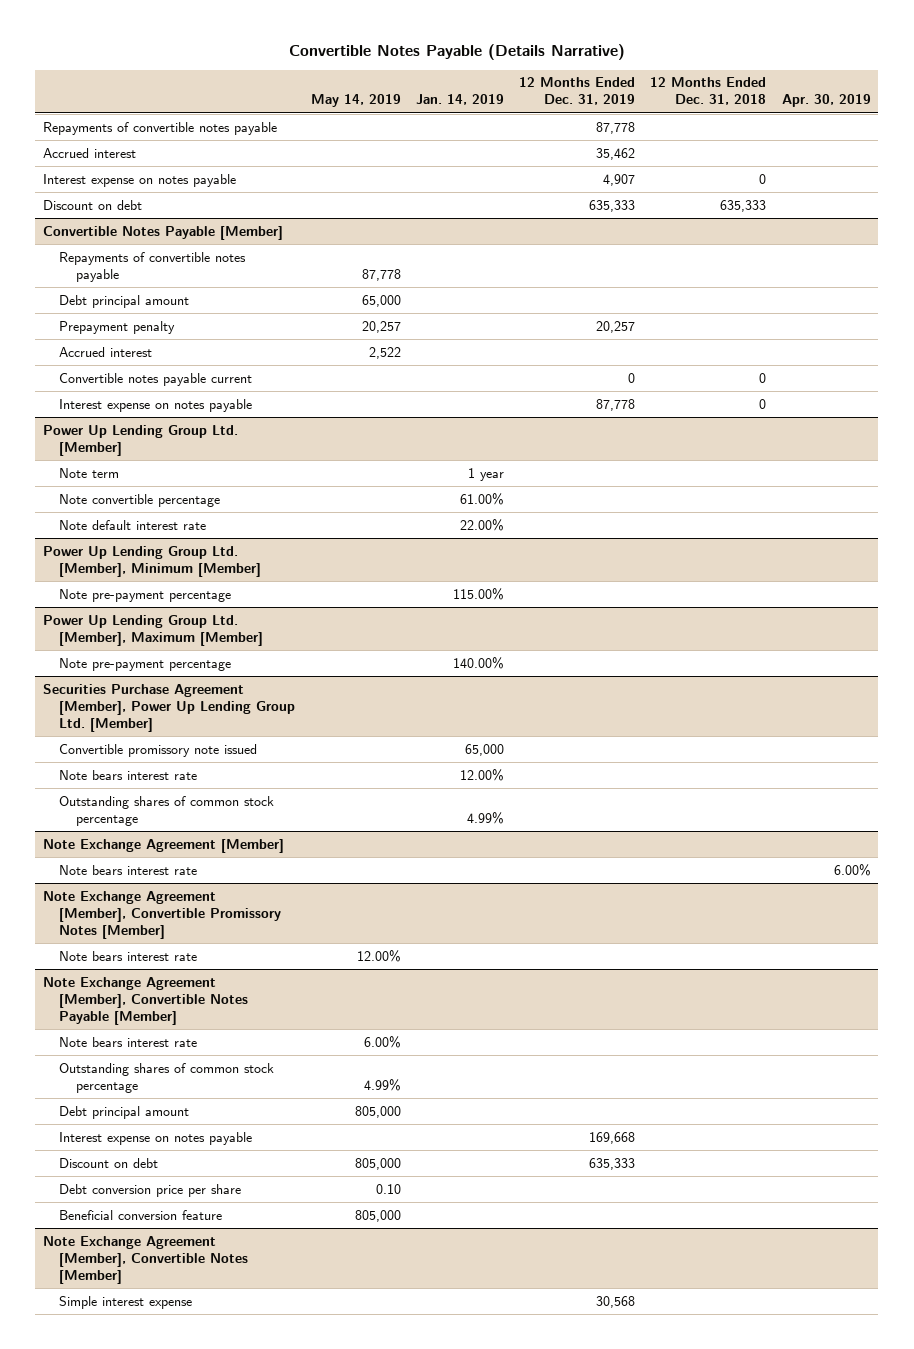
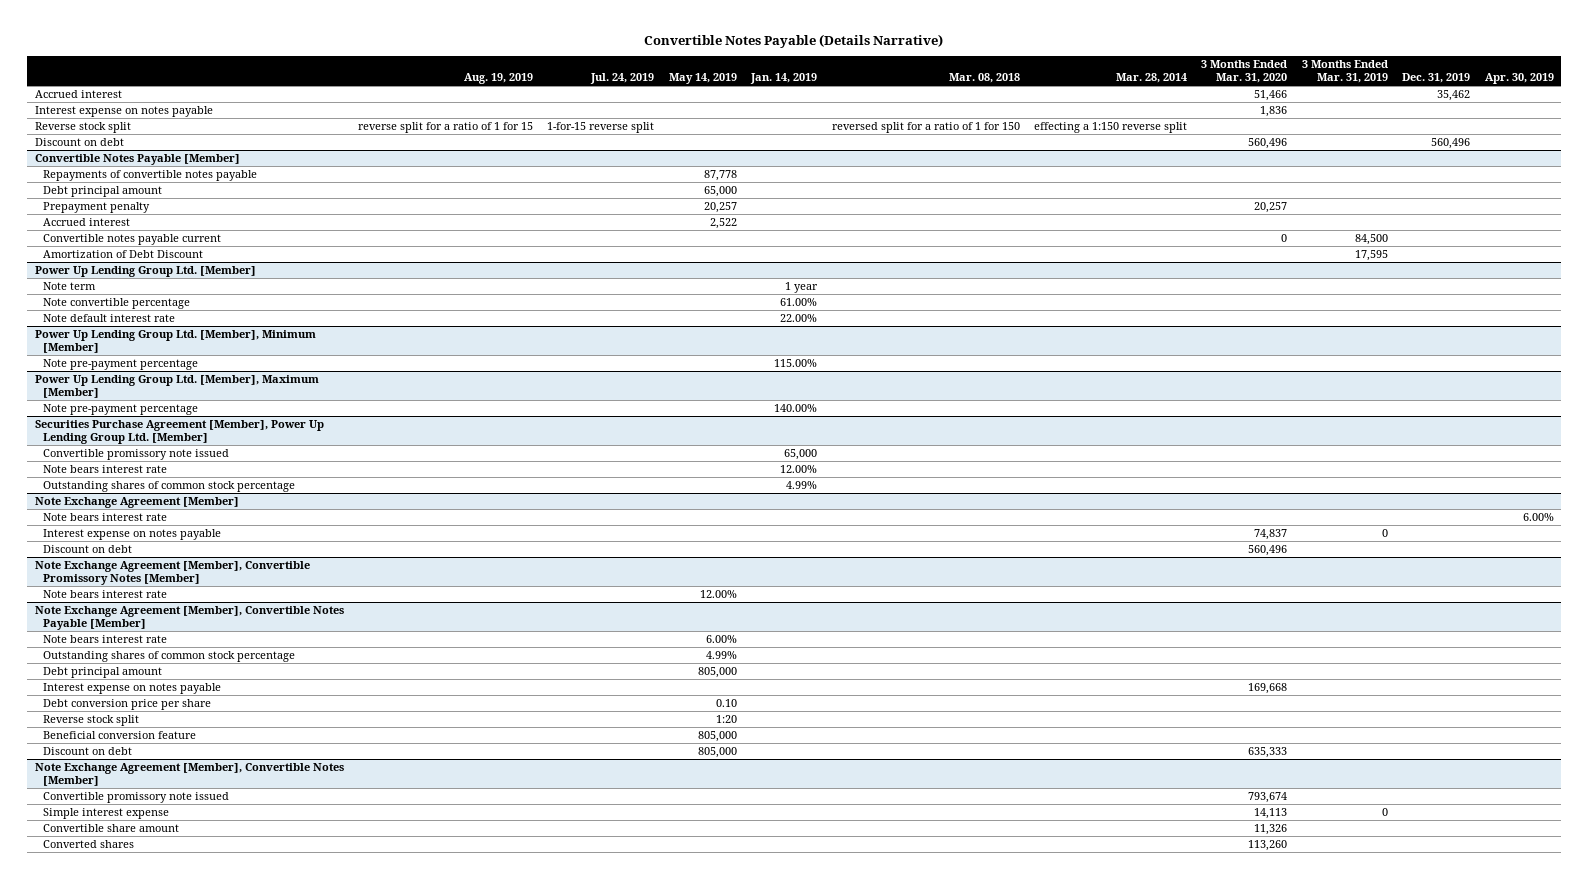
- | May 14, 2019 | Jan. 14, 2019 | 12 Months Ended Dec. 31, 2019 | 12 Months Ended Dec. 31, 2018 | Apr. 30, 2019
+ | Aug. 19, 2019 | Jul. 24, 2019 | May 14, 2019 | Jan. 14, 2019 | Mar. 08, 2018 | Mar. 28, 2014 | 3 Months Ended Mar. 31, 2020 | 3 Months Ended Mar. 31, 2019 | Dec. 31, 2019 | Apr. 30, 2019
- Repayments of convertible notes payable | | | 87,778 | |
+ Reverse stock split | reverse split for a ratio of 1 for 15 | 1-for-15 reverse split | | | reversed split for a ratio of 1 for 150 | effecting a 1:150 reverse split | | | |
@ Convertible Notes Payable [Member]
- Interest expense on notes payable | | | 87,778 | 0 |
+ Amortization of Debt Discount | | | | | | | | 17,595 | |
@ Note Exchange Agreement [Member]
+ Interest expense on notes payable | | | | | | | 74,837 | 0 | |
+ Discount on debt | | | | | | | 560,496 | | |
@ Note Exchange Agreement [Member], Convertible Notes Payable [Member]
+ Reverse stock split | | | 1:20 | | | | | | |
moved down: Discount on debt | | | 805,000 | | | | 635,333 | | |
@ Note Exchange Agreement [Member], Convertible Notes [Member]
+ Convertible promissory note issued | | | | | | | 793,674 | | |
+ Convertible share amount | | | | | | | 11,326 | | |
+ Converted shares | | | | | | | 113,260 | | |

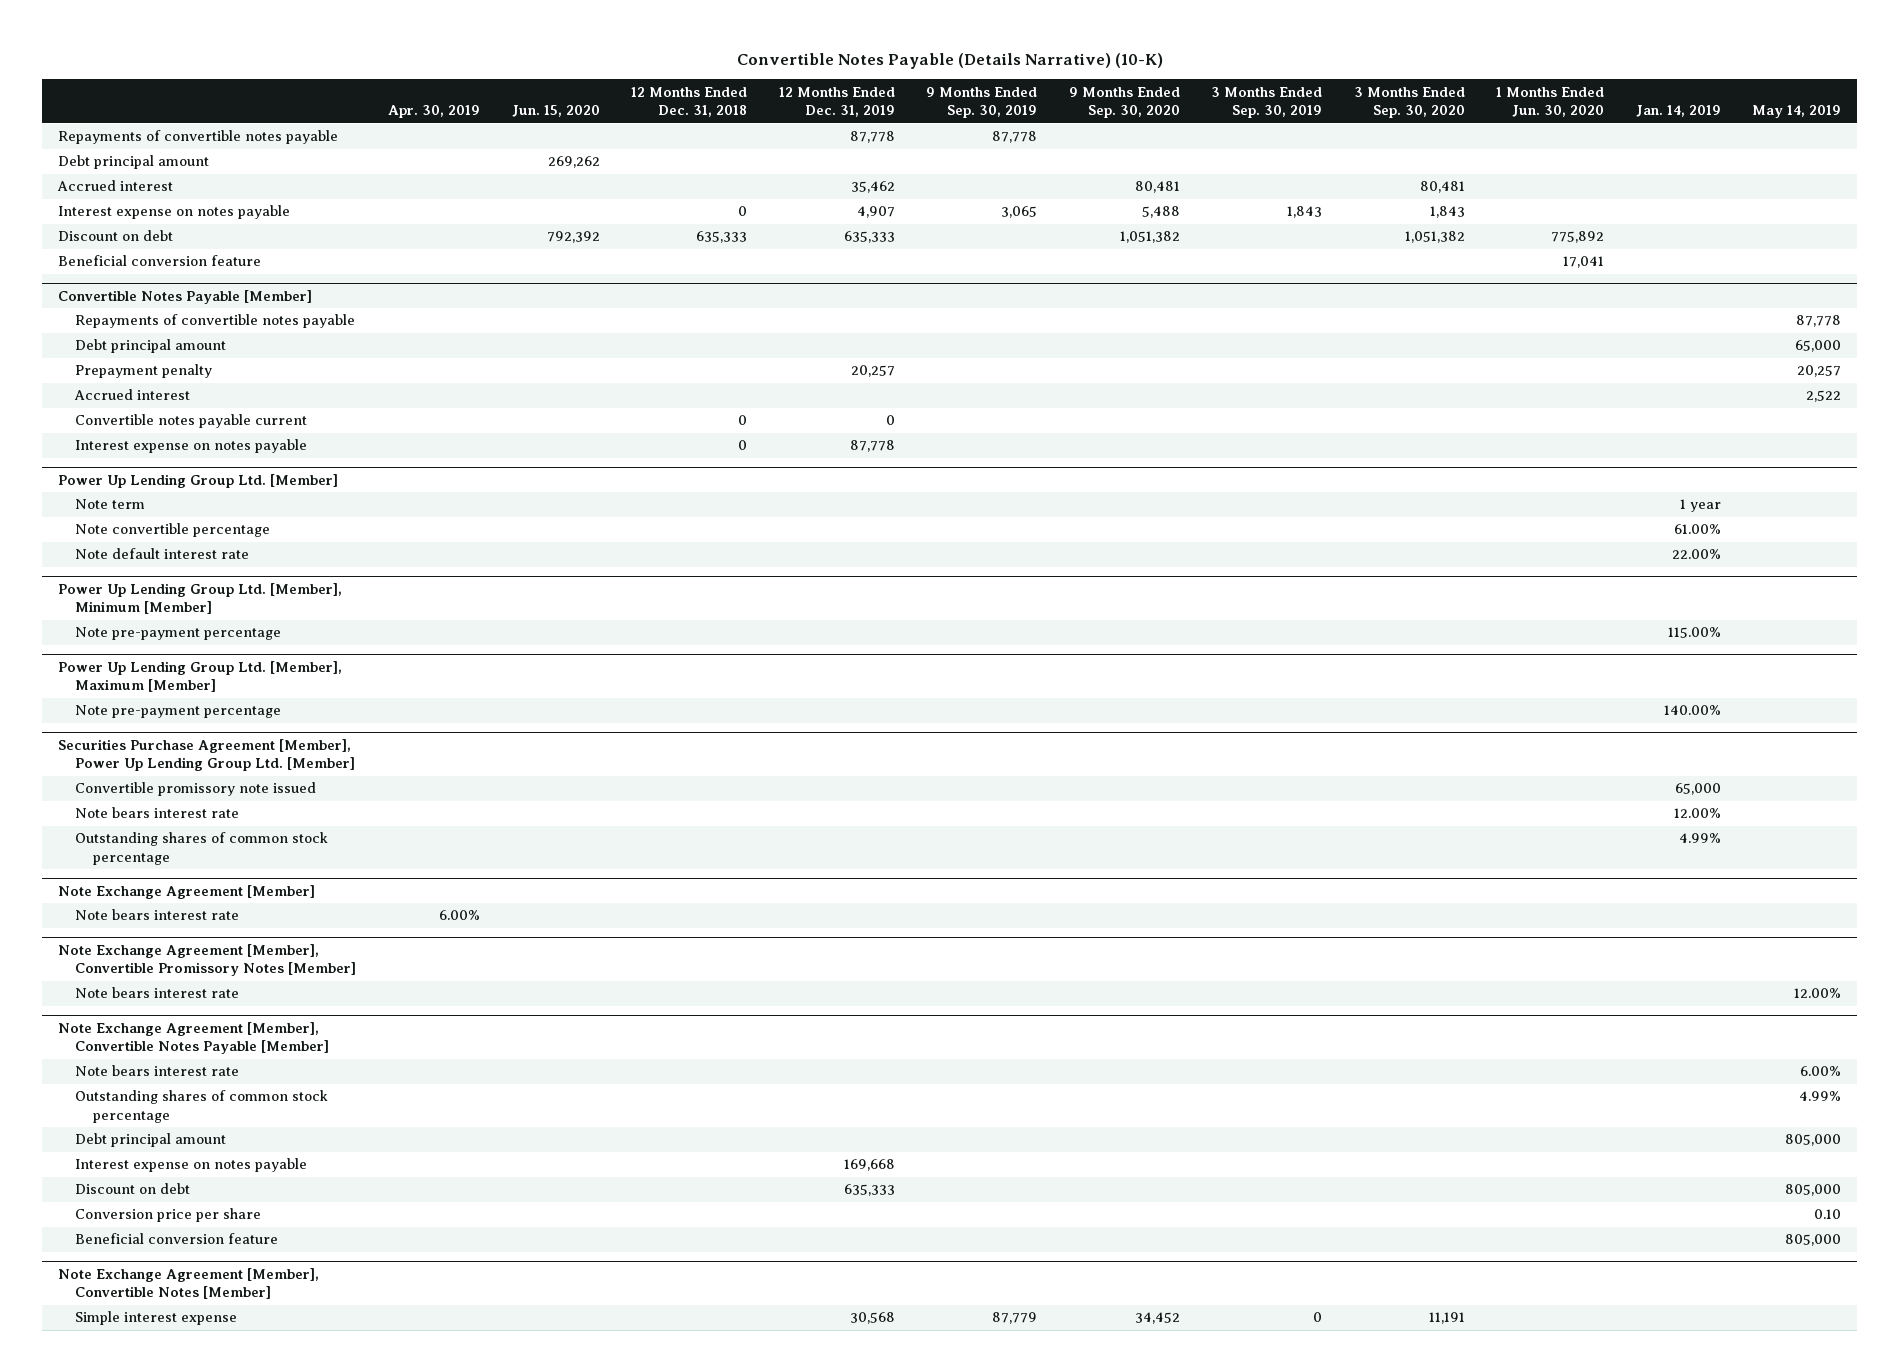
- Convertible Notes Payable (Details Narrative)
+ Convertible Notes Payable (Details Narrative) (10-K)
- | Aug. 19, 2019 | Jul. 24, 2019 | May 14, 2019 | Jan. 14, 2019 | Mar. 08, 2018 | Mar. 28, 2014 | 3 Months Ended Mar. 31, 2020 | 3 Months Ended Mar. 31, 2019 | Dec. 31, 2019 | Apr. 30, 2019
+ | Apr. 30, 2019 | Jun. 15, 2020 | 12 Months Ended Dec. 31, 2018 | 12 Months Ended Dec. 31, 2019 | 9 Months Ended Sep. 30, 2019 | 9 Months Ended Sep. 30, 2020 | 3 Months Ended Sep. 30, 2019 | 3 Months Ended Sep. 30, 2020 | 1 Months Ended Jun. 30, 2020 | Jan. 14, 2019 | May 14, 2019
+ Repayments of convertible notes payable | | | | 87,778 | 87,778 | | | | | |
+ Debt principal amount | | 269,262 | | | | | | | | |
- Reverse stock split | reverse split for a ratio of 1 for 15 | 1-for-15 reverse split | | | reversed split for a ratio of 1 for 150 | effecting a 1:150 reverse split | | | |
+ Beneficial conversion feature | | | | | | | | | 17,041 | |
@ Convertible Notes Payable [Member]
- Amortization of Debt Discount | | | | | | | | 17,595 | |
+ Interest expense on notes payable | | | 0 | 87,778 | | | | | | |
@ Note Exchange Agreement [Member]
- Interest expense on notes payable | | | | | | | 74,837 | 0 | |
- Discount on debt | | | | | | | 560,496 | | |
@ Note Exchange Agreement [Member], Convertible Notes Payable [Member]
- Debt conversion price per share | | | 0.10 | | | | | | |
- Reverse stock split | | | 1:20 | | | | | | |
+ Conversion price per share | | | | | | | | | | | 0.10
moved down: Beneficial conversion feature | | | | | | | | | | | 805,000
@ Note Exchange Agreement [Member], Convertible Notes [Member]
- Convertible promissory note issued | | | | | | | 793,674 | | |
- Convertible share amount | | | | | | | 11,326 | | |
- Converted shares | | | | | | | 113,260 | | |

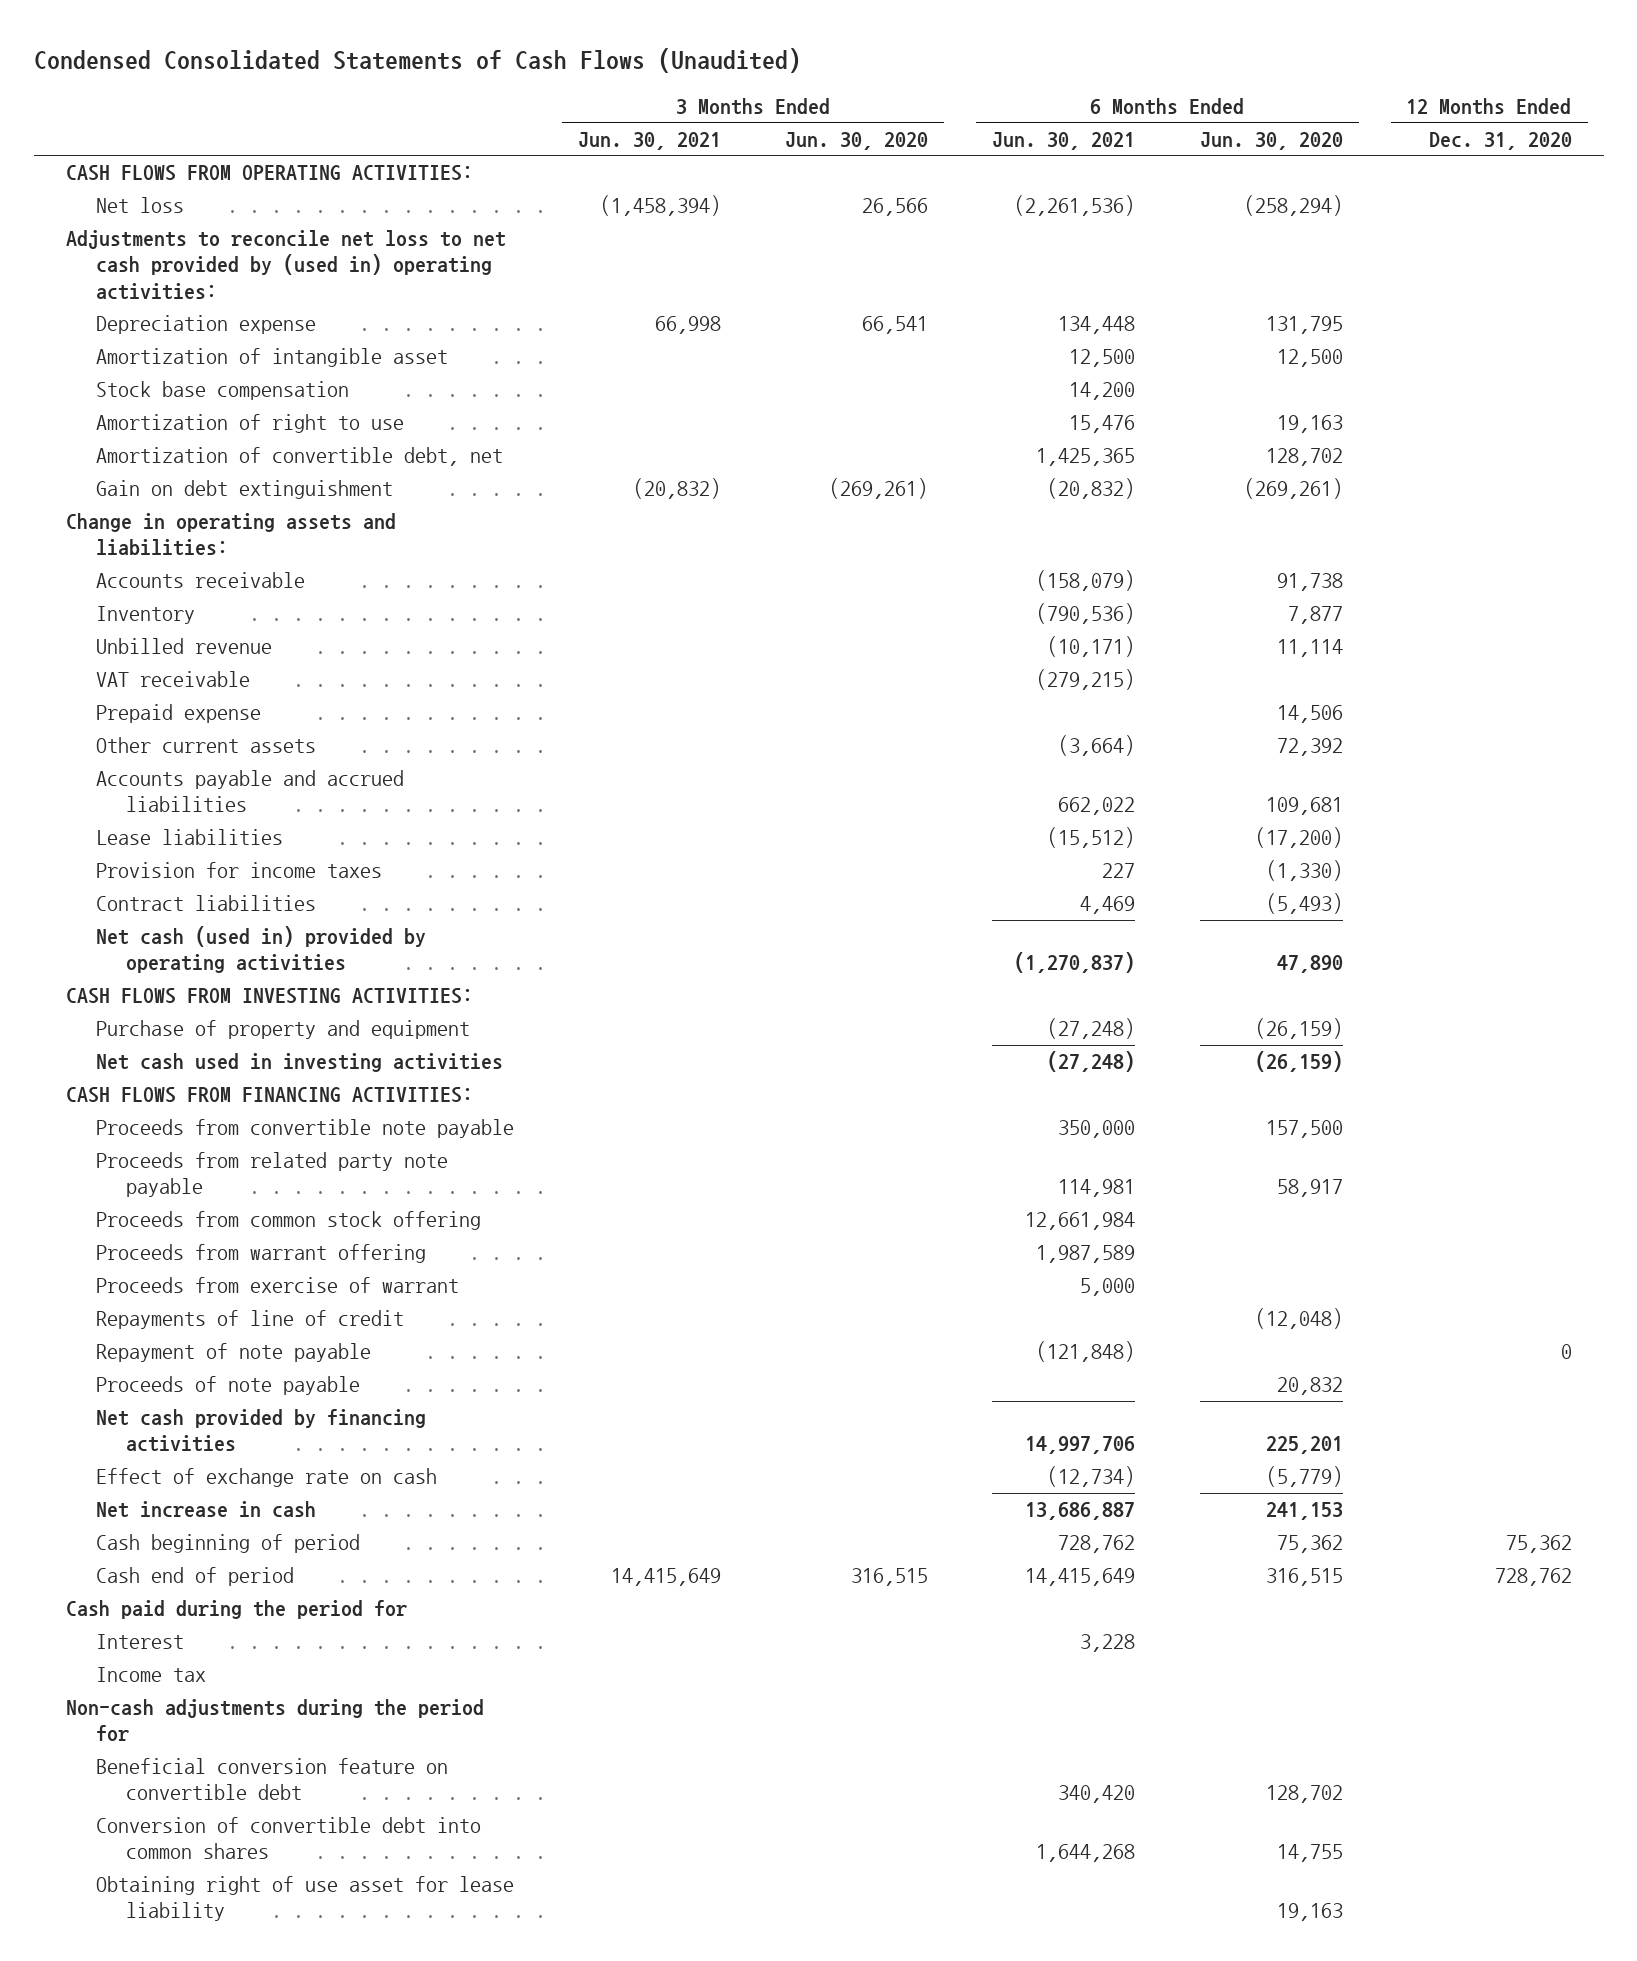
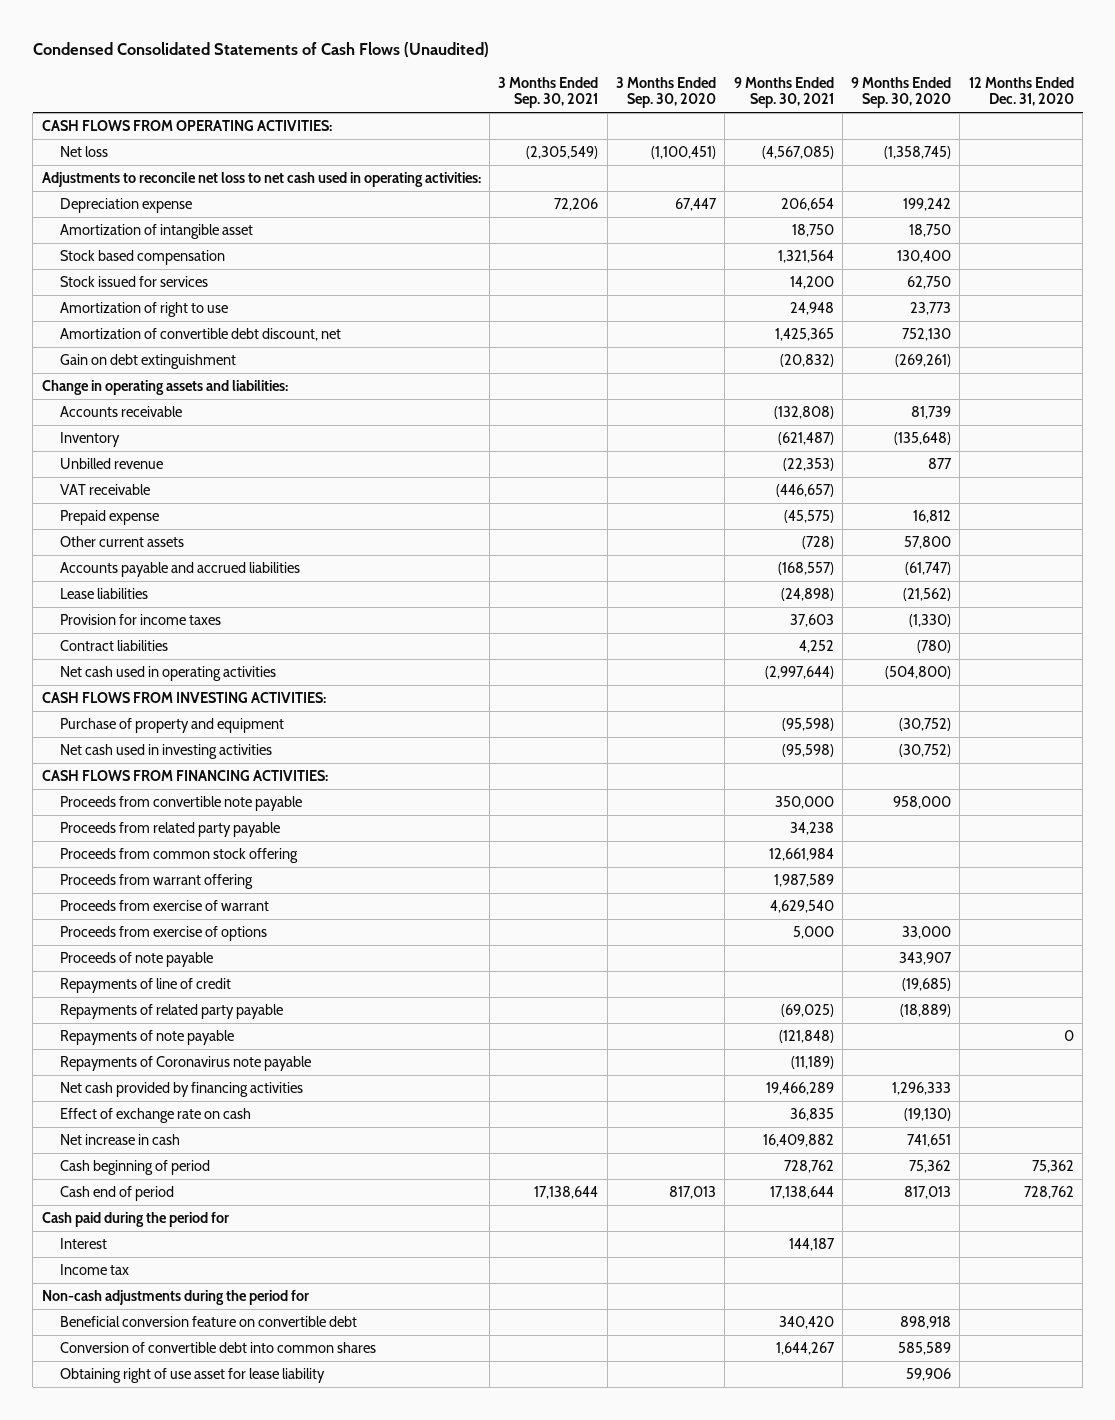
- | 3 Months Ended Jun. 30, 2021 | 3 Months Ended Jun. 30, 2020 | 6 Months Ended Jun. 30, 2021 | 6 Months Ended Jun. 30, 2020 | 12 Months Ended Dec. 31, 2020
+ | 3 Months Ended Sep. 30, 2021 | 3 Months Ended Sep. 30, 2020 | 9 Months Ended Sep. 30, 2021 | 9 Months Ended Sep. 30, 2020 | 12 Months Ended Dec. 31, 2020
- Adjustments to reconcile net loss to net cash provided by (used in) operating activities:
+ Adjustments to reconcile net loss to net cash used in operating activities:
- Stock base compensation | | | 14,200 | |
+ Stock based compensation | | | 1,321,564 | 130,400 |
+ Stock issued for services | | | 14,200 | 62,750 |
- Amortization of convertible debt, net | | | 1,425,365 | 128,702 |
+ Amortization of convertible debt discount, net | | | 1,425,365 | 752,130 |
- Net cash (used in) provided by operating activities | | | (1,270,837) | 47,890 |
+ Net cash used in operating activities | | | (2,997,644) | (504,800) |
- Proceeds from related party note payable | | | 114,981 | 58,917 |
+ Proceeds from related party payable | | | 34,238 | |
- Repayment of note payable | | | (121,848) | | 0
+ Proceeds from exercise of options | | | 5,000 | 33,000 |
moved down: Repayments of line of credit | | | | (19,685) |
+ Repayments of related party payable | | | (69,025) | (18,889) |
+ Repayments of note payable | | | (121,848) | | 0
+ Repayments of Coronavirus note payable | | | (11,189) | |

